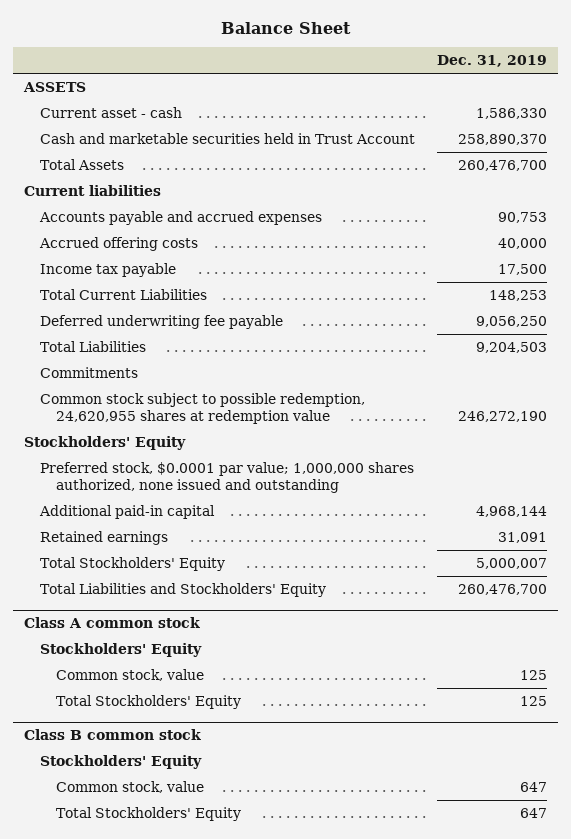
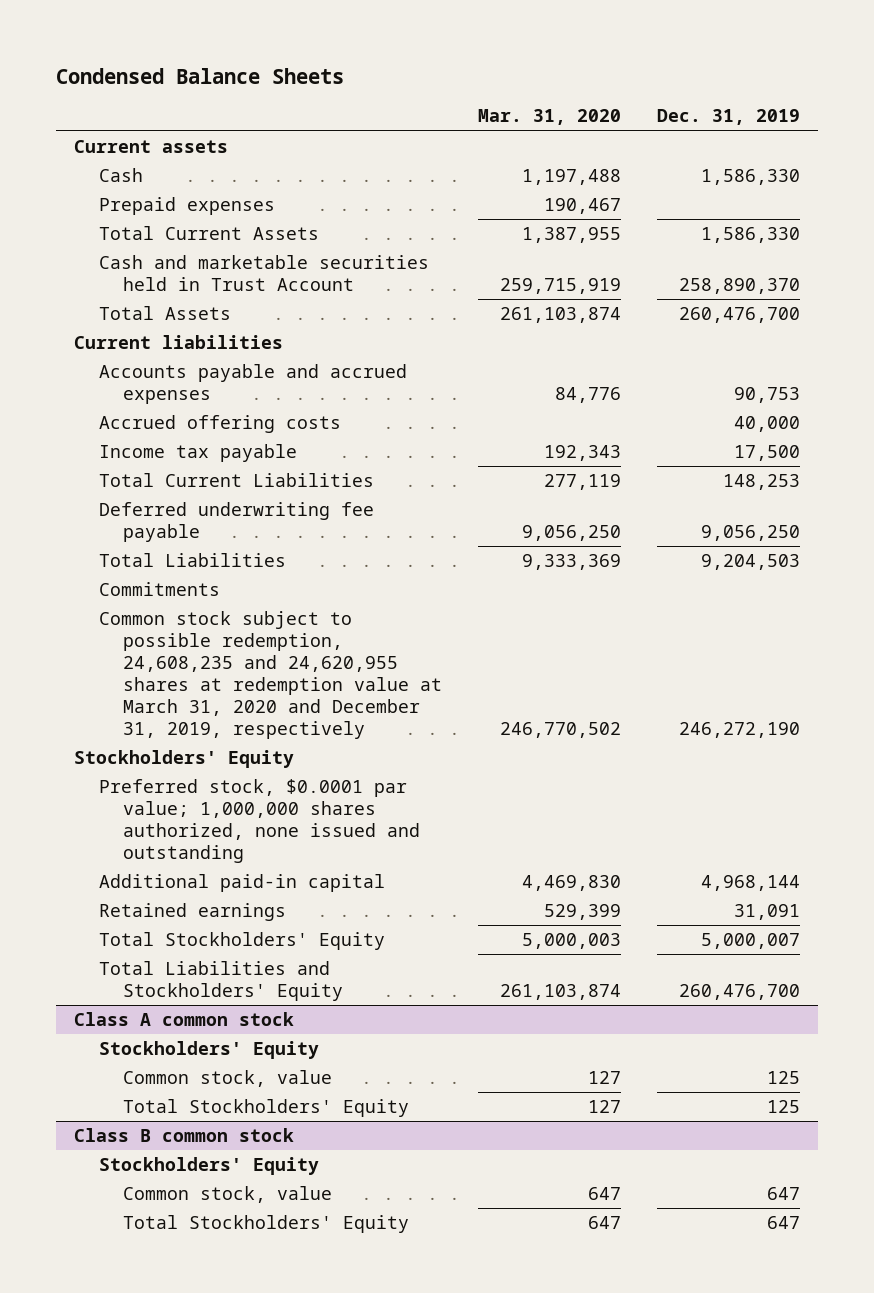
- Balance Sheet
+ Condensed Balance Sheets
- | Dec. 31, 2019
+ | Mar. 31, 2020 | Dec. 31, 2019
- ASSETS
- Current asset - cash | 1,586,330
+ Current assets
+ Cash | 1,197,488 | 1,586,330
+ Prepaid expenses | 190,467 |
+ Total Current Assets | 1,387,955 | 1,586,330
- Common stock subject to possible redemption, 24,620,955 shares at redemption value | 246,272,190
+ Common stock subject to possible redemption, 24,608,235 and 24,620,955 shares at redemption value at March 31, 2020 and December 31, 2019, respectively | 246,770,502 | 246,272,190

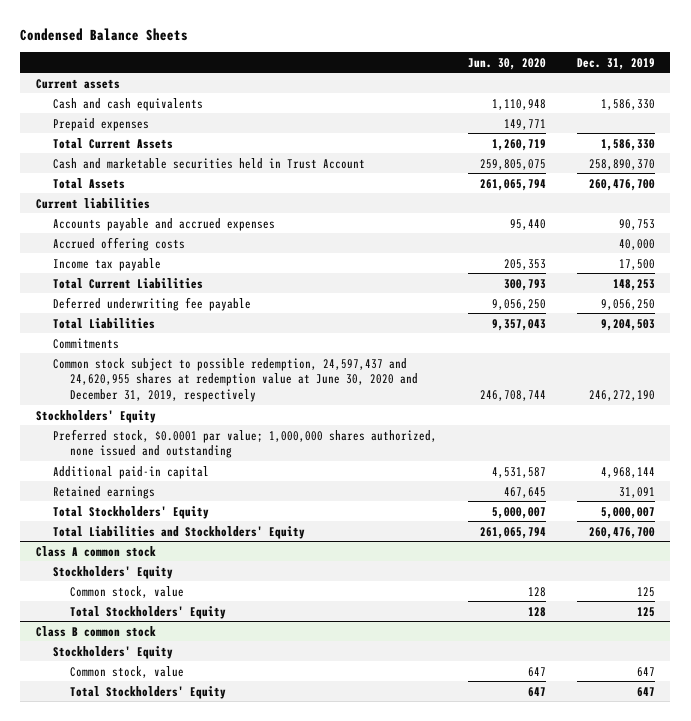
- | Mar. 31, 2020 | Dec. 31, 2019
+ | Jun. 30, 2020 | Dec. 31, 2019
- Cash | 1,197,488 | 1,586,330
+ Cash and cash equivalents | 1,110,948 | 1,586,330
- Common stock subject to possible redemption, 24,608,235 and 24,620,955 shares at redemption value at March 31, 2020 and December 31, 2019, respectively | 246,770,502 | 246,272,190
+ Common stock subject to possible redemption, 24,597,437 and 24,620,955 shares at redemption value at June 30, 2020 and December 31, 2019, respectively | 246,708,744 | 246,272,190

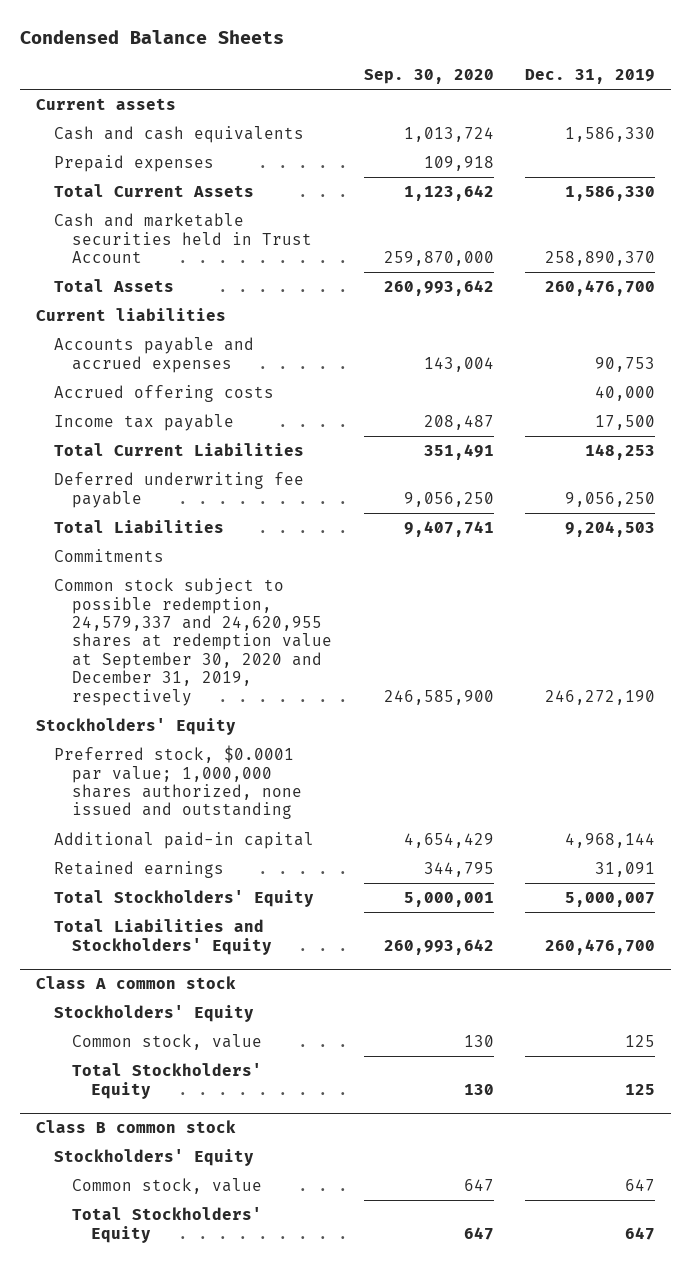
- | Jun. 30, 2020 | Dec. 31, 2019
+ | Sep. 30, 2020 | Dec. 31, 2019
- Common stock subject to possible redemption, 24,597,437 and 24,620,955 shares at redemption value at June 30, 2020 and December 31, 2019, respectively | 246,708,744 | 246,272,190
+ Common stock subject to possible redemption, 24,579,337 and 24,620,955 shares at redemption value at September 30, 2020 and December 31, 2019, respectively | 246,585,900 | 246,272,190

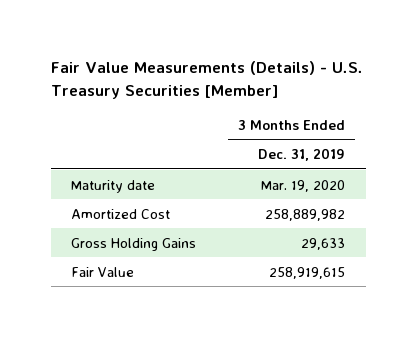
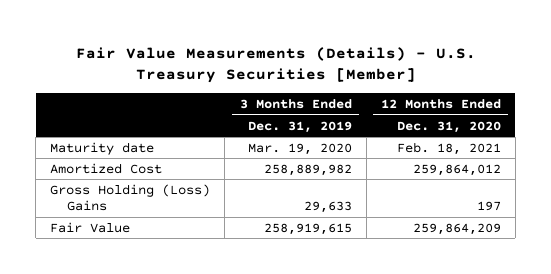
- | 3 Months Ended Dec. 31, 2019
+ | 3 Months Ended Dec. 31, 2019 | 12 Months Ended Dec. 31, 2020
- Gross Holding Gains | 29,633
+ Gross Holding (Loss) Gains | 29,633 | 197

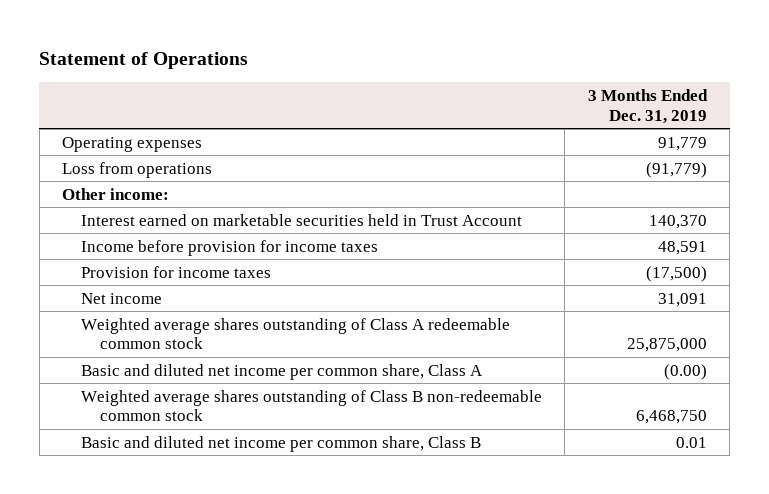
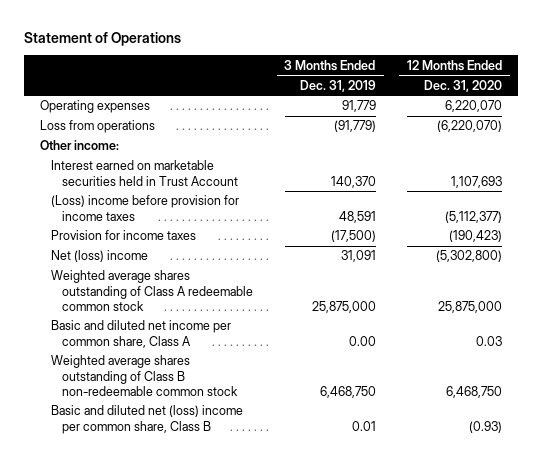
- | 3 Months Ended Dec. 31, 2019
+ | 3 Months Ended Dec. 31, 2019 | 12 Months Ended Dec. 31, 2020
- Income before provision for income taxes | 48,591
+ (Loss) income before provision for income taxes | 48,591 | (5,112,377)
- Net income | 31,091
+ Net (loss) income | 31,091 | (5,302,800)
- Basic and diluted net income per common share, Class A | (0.00)
+ Basic and diluted net income per common share, Class A | 0.00 | 0.03
- Basic and diluted net income per common share, Class B | 0.01
+ Basic and diluted net (loss) income per common share, Class B | 0.01 | (0.93)

